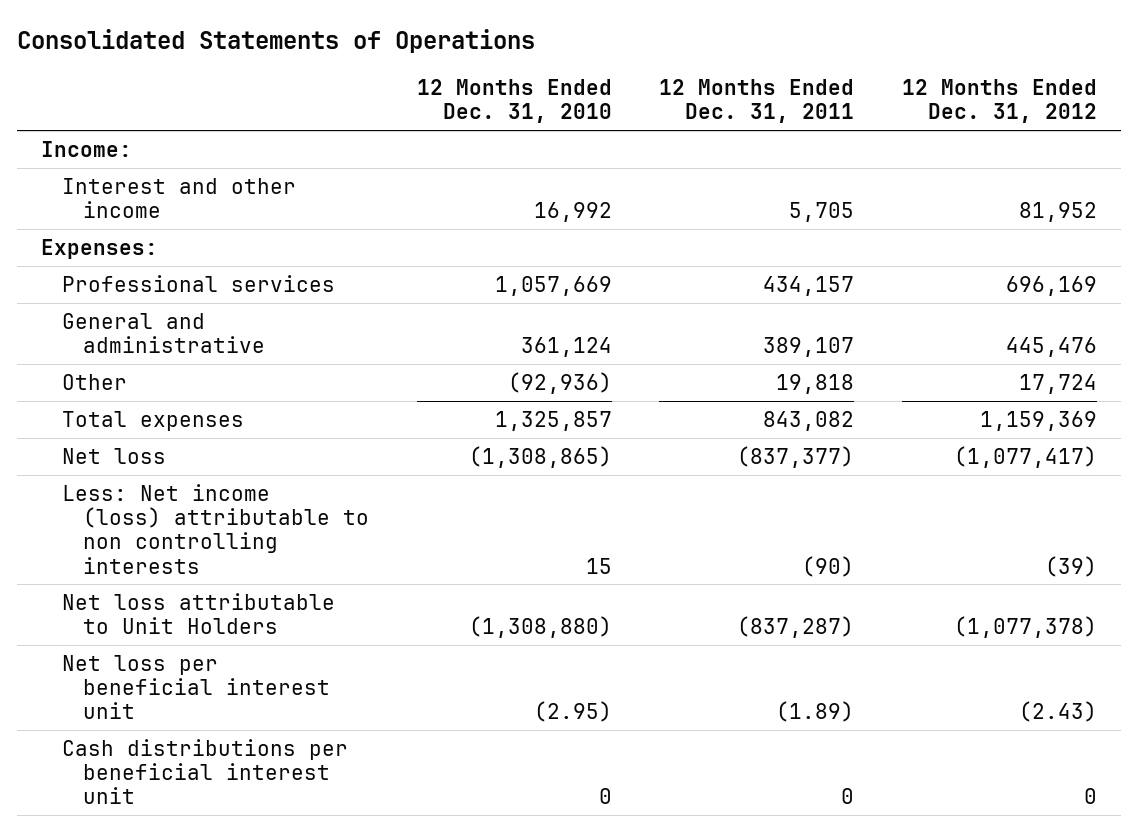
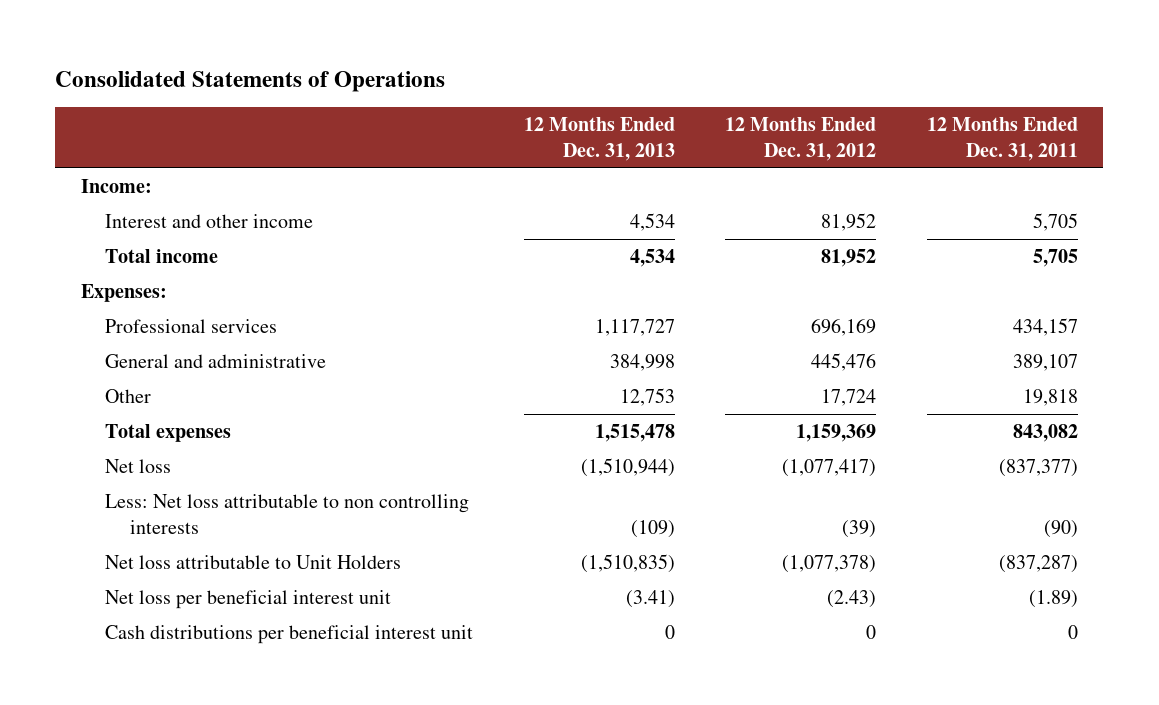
- | 12 Months Ended Dec. 31, 2010 | 12 Months Ended Dec. 31, 2011 | 12 Months Ended Dec. 31, 2012
+ | 12 Months Ended Dec. 31, 2013 | 12 Months Ended Dec. 31, 2012 | 12 Months Ended Dec. 31, 2011
+ Total income | 4,534 | 81,952 | 5,705
- Less: Net income (loss) attributable to non controlling interests | 15 | (90) | (39)
+ Less: Net loss attributable to non controlling interests | (109) | (39) | (90)

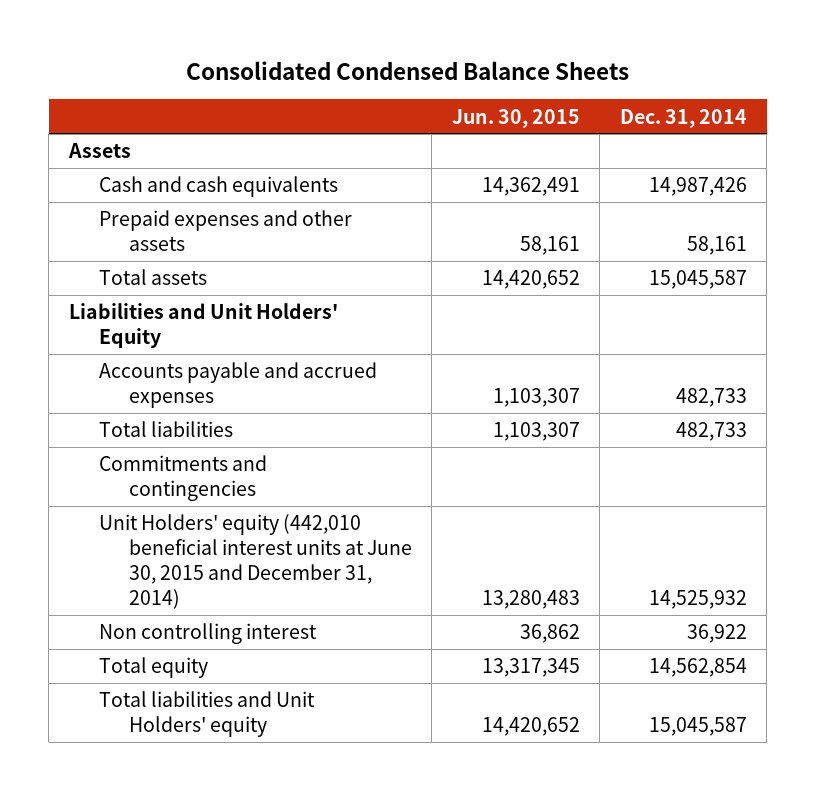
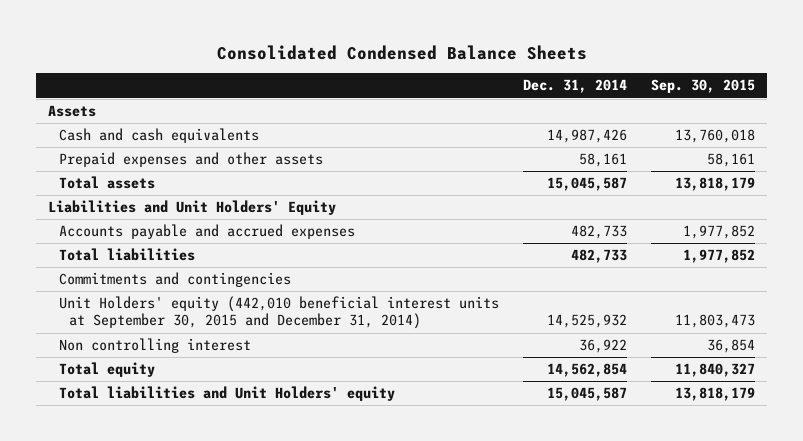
- | Jun. 30, 2015 | Dec. 31, 2014
+ | Dec. 31, 2014 | Sep. 30, 2015
- Unit Holders' equity (442,010 beneficial interest units at June 30, 2015 and December 31, 2014) | 13,280,483 | 14,525,932
+ Unit Holders' equity (442,010 beneficial interest units at September 30, 2015 and December 31, 2014) | 14,525,932 | 11,803,473

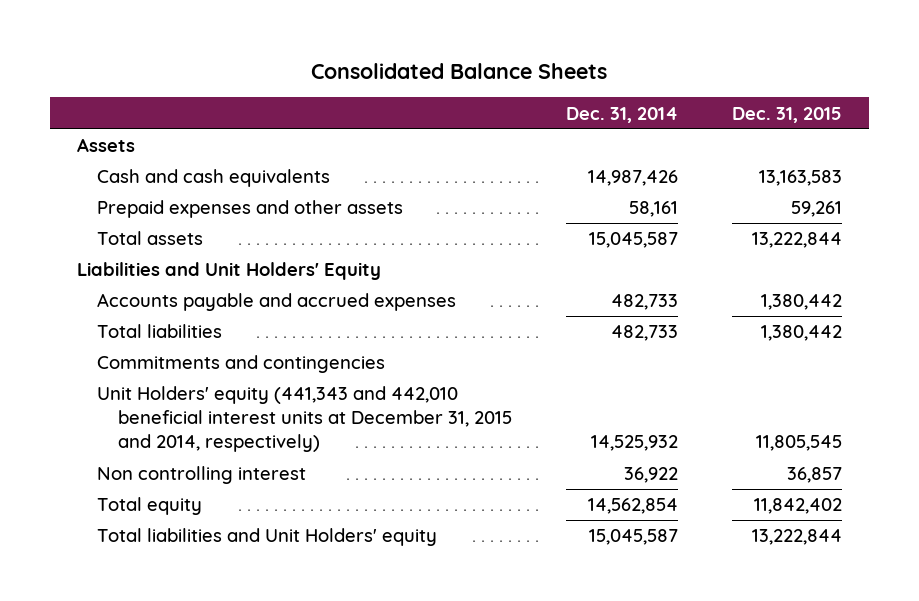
- Consolidated Condensed Balance Sheets
+ Consolidated Balance Sheets
- | Dec. 31, 2014 | Sep. 30, 2015
+ | Dec. 31, 2014 | Dec. 31, 2015
- Unit Holders' equity (442,010 beneficial interest units at September 30, 2015 and December 31, 2014) | 14,525,932 | 11,803,473
+ Unit Holders' equity (441,343 and 442,010 beneficial interest units at December 31, 2015 and 2014, respectively) | 14,525,932 | 11,805,545

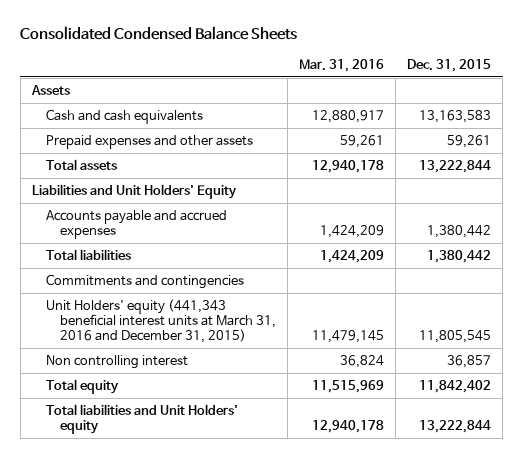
- Consolidated Balance Sheets
+ Consolidated Condensed Balance Sheets
- | Dec. 31, 2014 | Dec. 31, 2015
+ | Mar. 31, 2016 | Dec. 31, 2015
- Unit Holders' equity (441,343 and 442,010 beneficial interest units at December 31, 2015 and 2014, respectively) | 14,525,932 | 11,805,545
+ Unit Holders' equity (441,343 beneficial interest units at March 31, 2016 and December 31, 2015) | 11,479,145 | 11,805,545

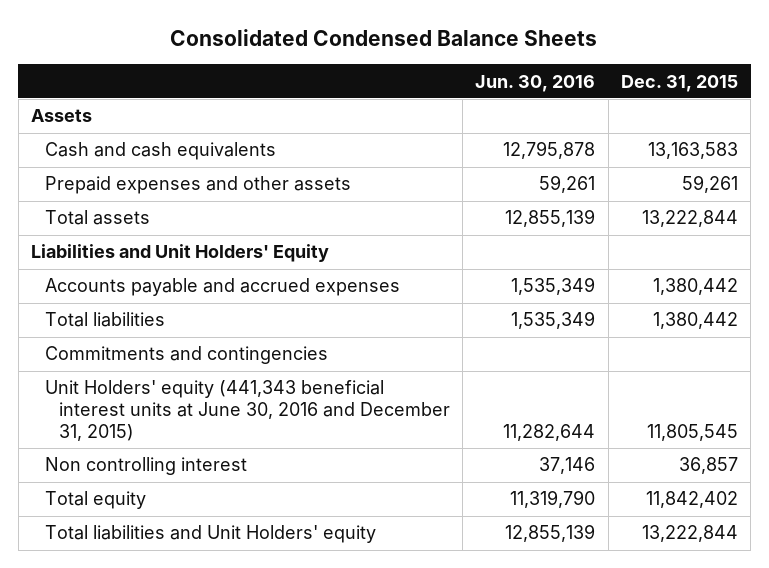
- | Mar. 31, 2016 | Dec. 31, 2015
+ | Jun. 30, 2016 | Dec. 31, 2015
- Unit Holders' equity (441,343 beneficial interest units at March 31, 2016 and December 31, 2015) | 11,479,145 | 11,805,545
+ Unit Holders' equity (441,343 beneficial interest units at June 30, 2016 and December 31, 2015) | 11,282,644 | 11,805,545

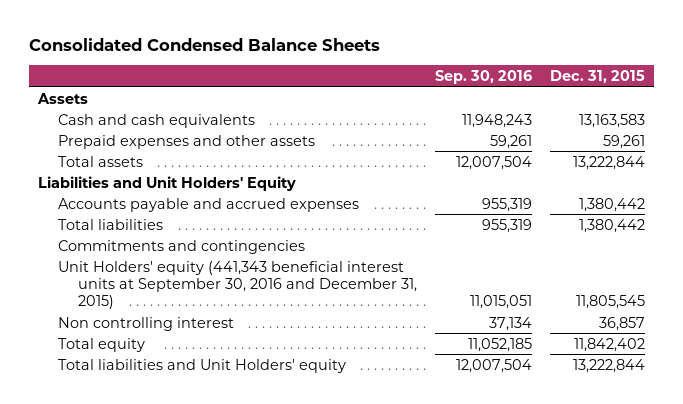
- | Jun. 30, 2016 | Dec. 31, 2015
+ | Sep. 30, 2016 | Dec. 31, 2015
- Unit Holders' equity (441,343 beneficial interest units at June 30, 2016 and December 31, 2015) | 11,282,644 | 11,805,545
+ Unit Holders' equity (441,343 beneficial interest units at September 30, 2016 and December 31, 2015) | 11,015,051 | 11,805,545

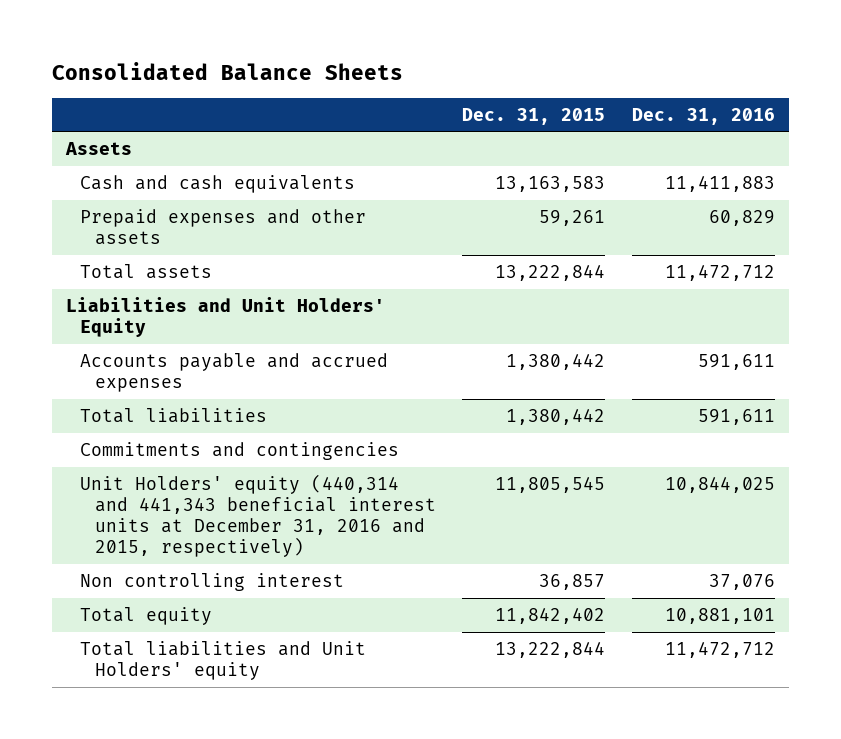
- Consolidated Condensed Balance Sheets
+ Consolidated Balance Sheets
- | Sep. 30, 2016 | Dec. 31, 2015
+ | Dec. 31, 2015 | Dec. 31, 2016
- Unit Holders' equity (441,343 beneficial interest units at September 30, 2016 and December 31, 2015) | 11,015,051 | 11,805,545
+ Unit Holders' equity (440,314 and 441,343 beneficial interest units at December 31, 2016 and 2015, respectively) | 11,805,545 | 10,844,025

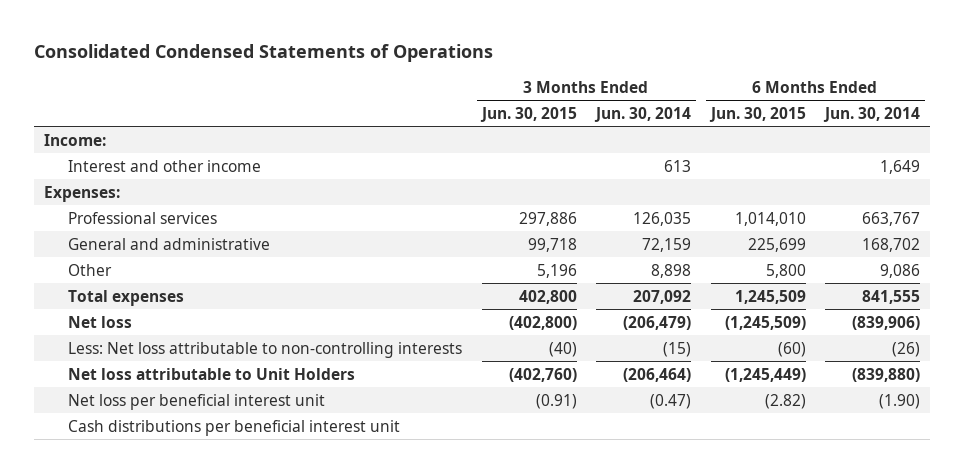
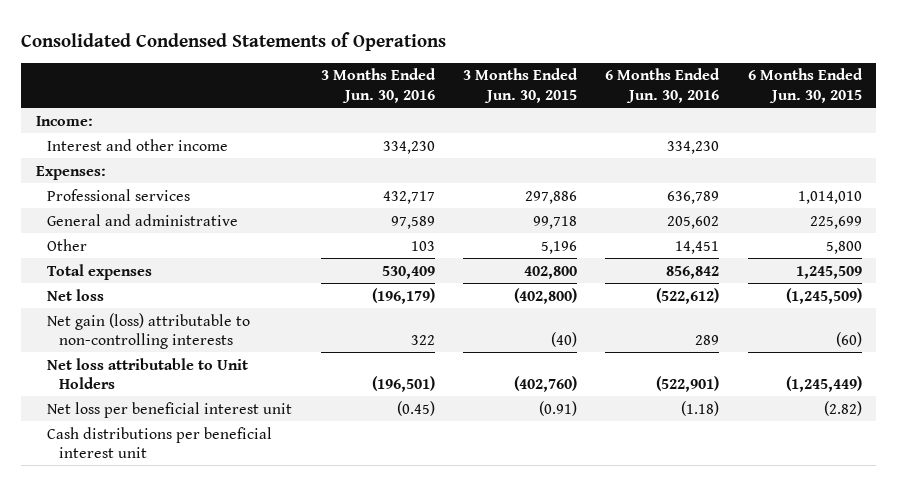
- | 3 Months Ended Jun. 30, 2015 | 3 Months Ended Jun. 30, 2014 | 6 Months Ended Jun. 30, 2015 | 6 Months Ended Jun. 30, 2014
+ | 3 Months Ended Jun. 30, 2016 | 3 Months Ended Jun. 30, 2015 | 6 Months Ended Jun. 30, 2016 | 6 Months Ended Jun. 30, 2015
- Less: Net loss attributable to non-controlling interests | (40) | (15) | (60) | (26)
+ Net gain (loss) attributable to non-controlling interests | 322 | (40) | 289 | (60)

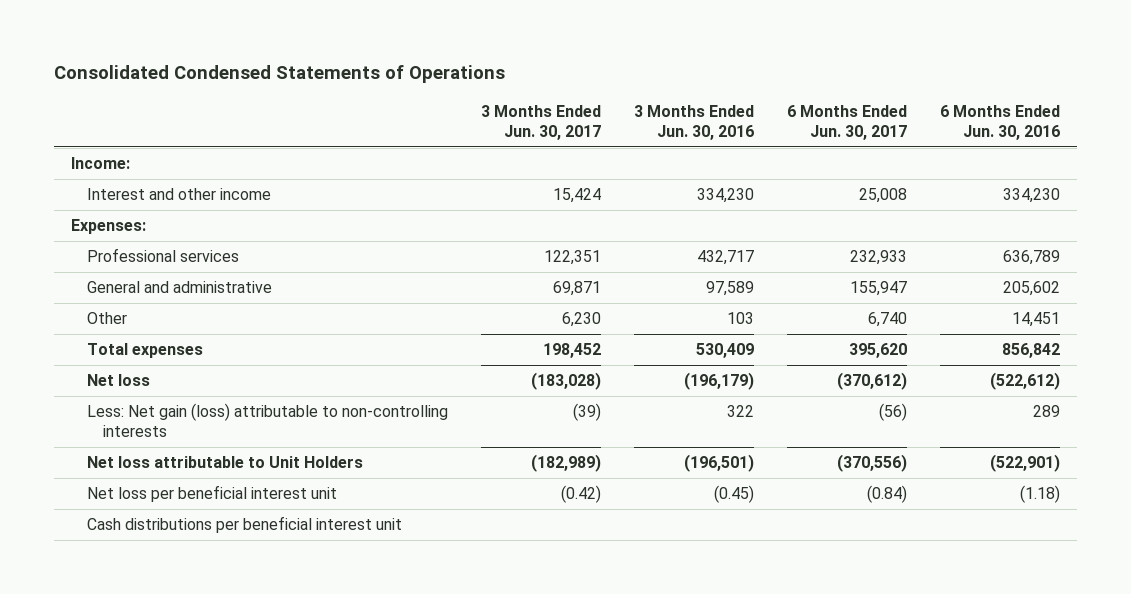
- | 3 Months Ended Jun. 30, 2016 | 3 Months Ended Jun. 30, 2015 | 6 Months Ended Jun. 30, 2016 | 6 Months Ended Jun. 30, 2015
+ | 3 Months Ended Jun. 30, 2017 | 3 Months Ended Jun. 30, 2016 | 6 Months Ended Jun. 30, 2017 | 6 Months Ended Jun. 30, 2016
- Net gain (loss) attributable to non-controlling interests | 322 | (40) | 289 | (60)
+ Less: Net gain (loss) attributable to non-controlling interests | (39) | 322 | (56) | 289

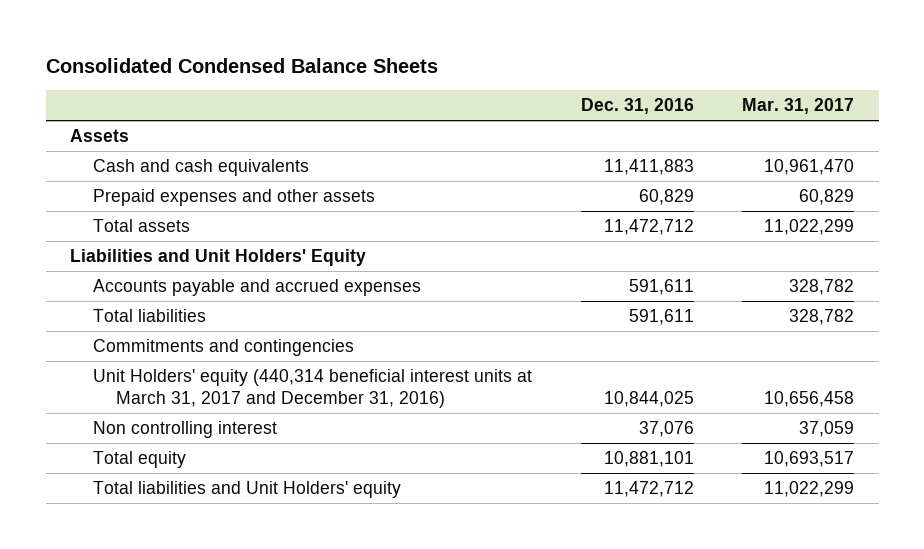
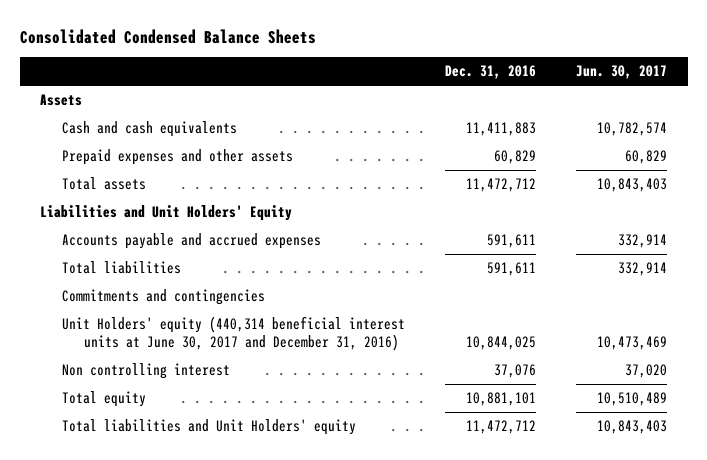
- | Dec. 31, 2016 | Mar. 31, 2017
+ | Dec. 31, 2016 | Jun. 30, 2017
- Unit Holders' equity (440,314 beneficial interest units at March 31, 2017 and December 31, 2016) | 10,844,025 | 10,656,458
+ Unit Holders' equity (440,314 beneficial interest units at June 30, 2017 and December 31, 2016) | 10,844,025 | 10,473,469

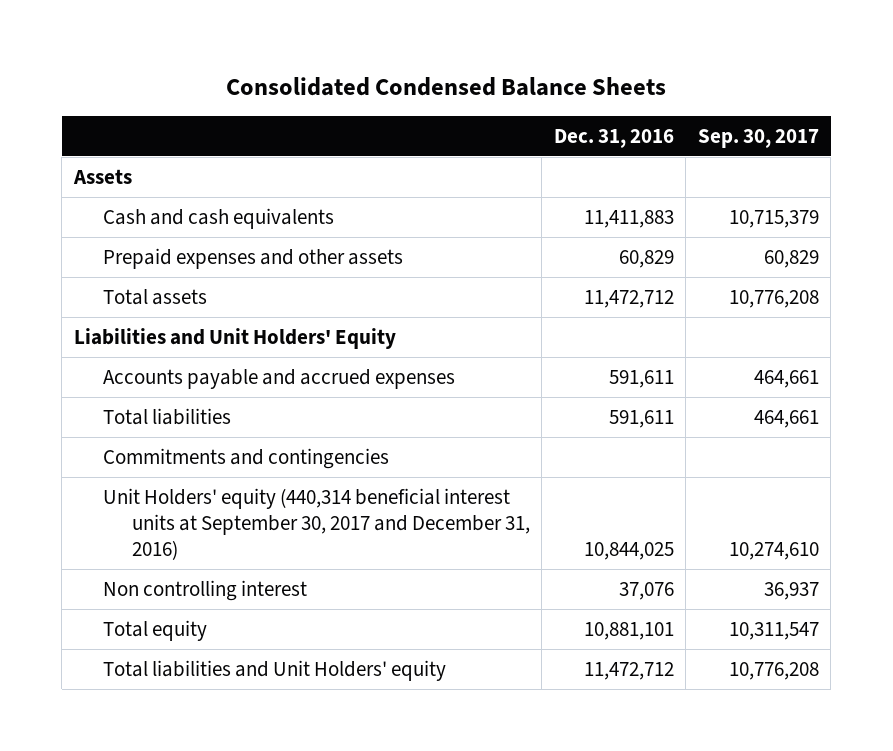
- | Dec. 31, 2016 | Jun. 30, 2017
+ | Dec. 31, 2016 | Sep. 30, 2017
- Unit Holders' equity (440,314 beneficial interest units at June 30, 2017 and December 31, 2016) | 10,844,025 | 10,473,469
+ Unit Holders' equity (440,314 beneficial interest units at September 30, 2017 and December 31, 2016) | 10,844,025 | 10,274,610

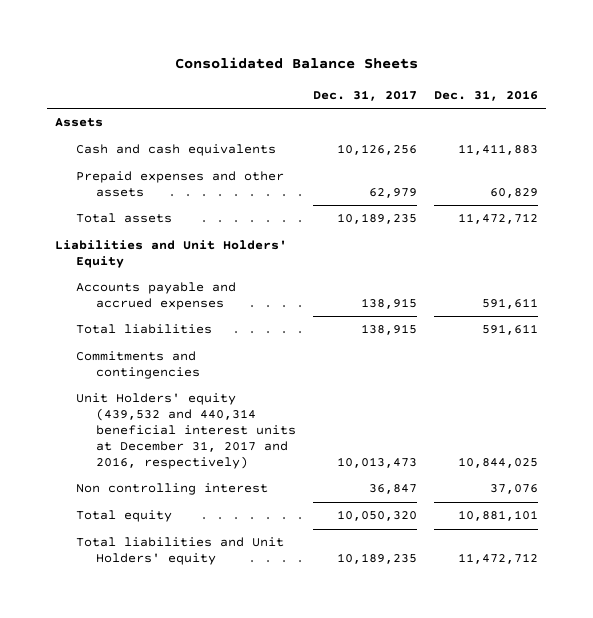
- Consolidated Condensed Balance Sheets
+ Consolidated Balance Sheets
- | Dec. 31, 2016 | Sep. 30, 2017
+ | Dec. 31, 2017 | Dec. 31, 2016
- Unit Holders' equity (440,314 beneficial interest units at September 30, 2017 and December 31, 2016) | 10,844,025 | 10,274,610
+ Unit Holders' equity (439,532 and 440,314 beneficial interest units at December 31, 2017 and 2016, respectively) | 10,013,473 | 10,844,025

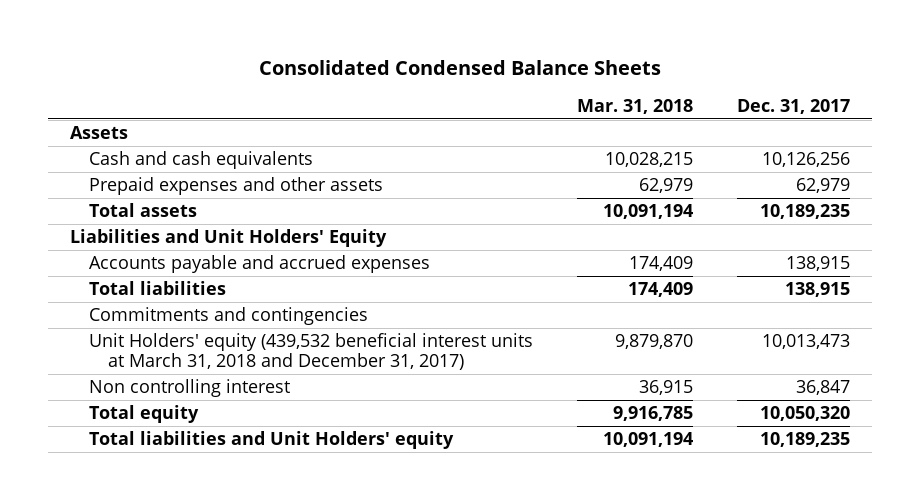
- Consolidated Balance Sheets
+ Consolidated Condensed Balance Sheets
- | Dec. 31, 2017 | Dec. 31, 2016
+ | Mar. 31, 2018 | Dec. 31, 2017
- Unit Holders' equity (439,532 and 440,314 beneficial interest units at December 31, 2017 and 2016, respectively) | 10,013,473 | 10,844,025
+ Unit Holders' equity (439,532 beneficial interest units at March 31, 2018 and December 31, 2017) | 9,879,870 | 10,013,473

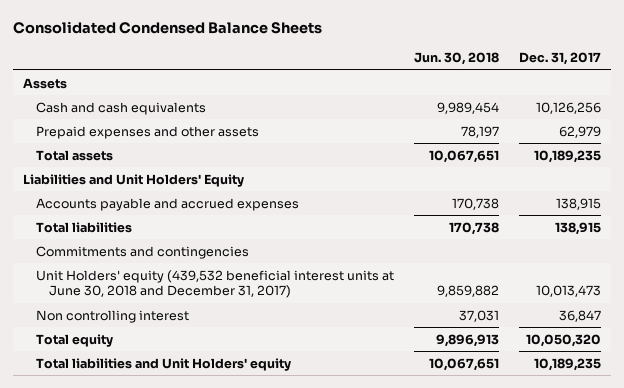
- | Mar. 31, 2018 | Dec. 31, 2017
+ | Jun. 30, 2018 | Dec. 31, 2017
- Unit Holders' equity (439,532 beneficial interest units at March 31, 2018 and December 31, 2017) | 9,879,870 | 10,013,473
+ Unit Holders' equity (439,532 beneficial interest units at June 30, 2018 and December 31, 2017) | 9,859,882 | 10,013,473

